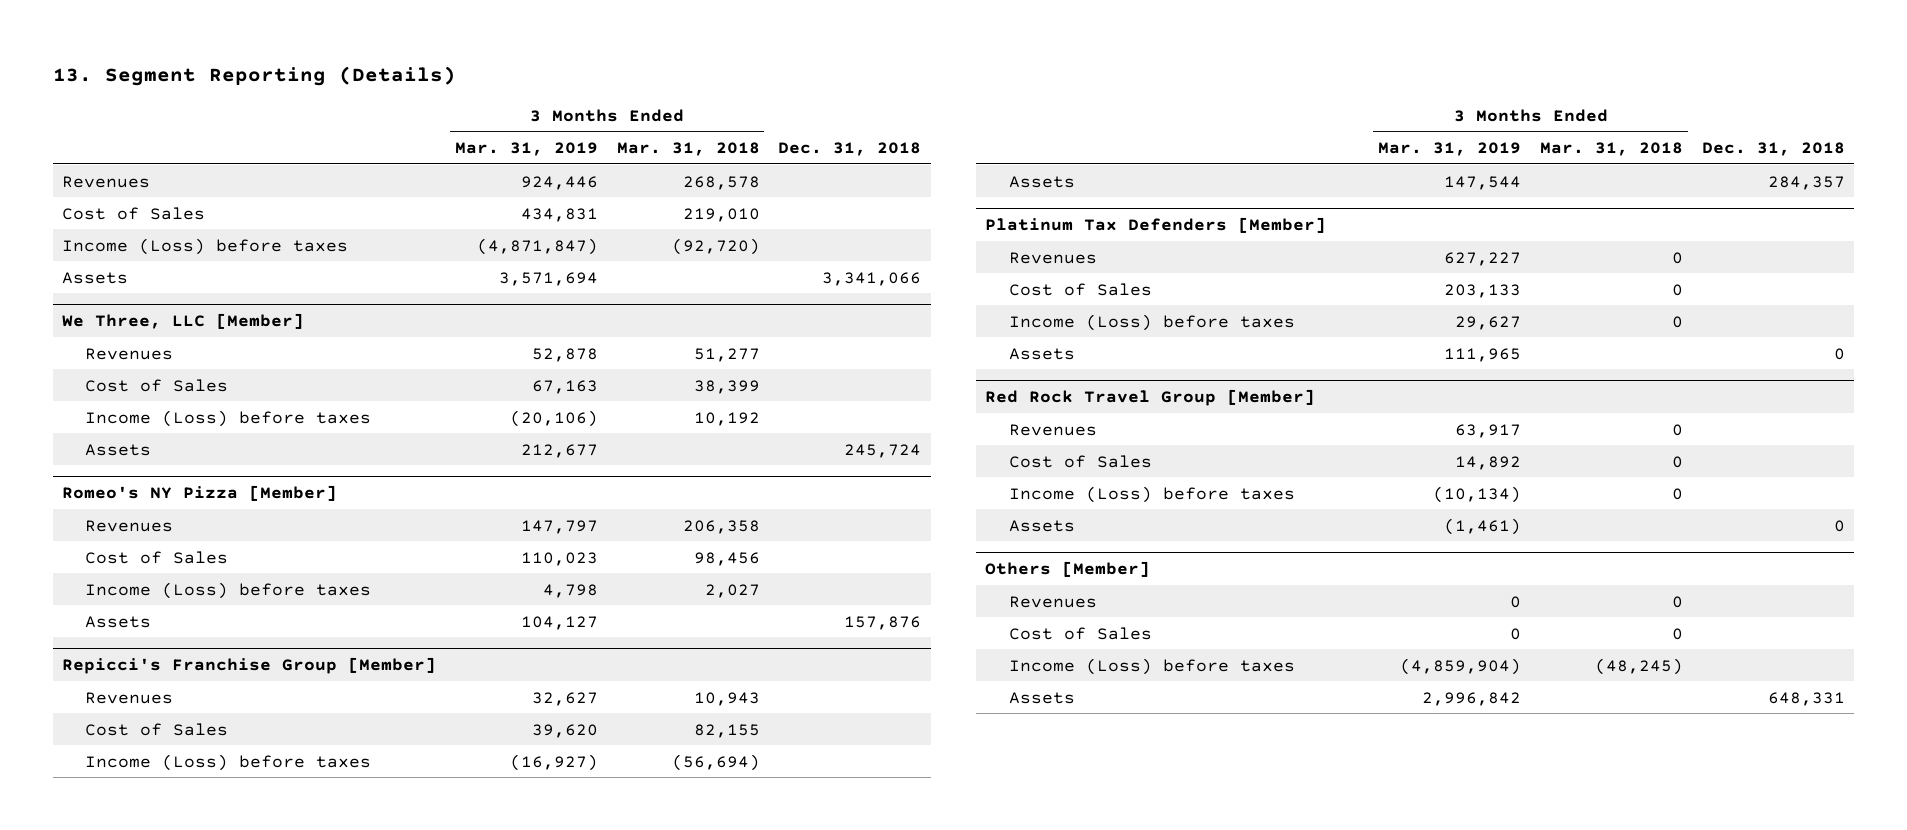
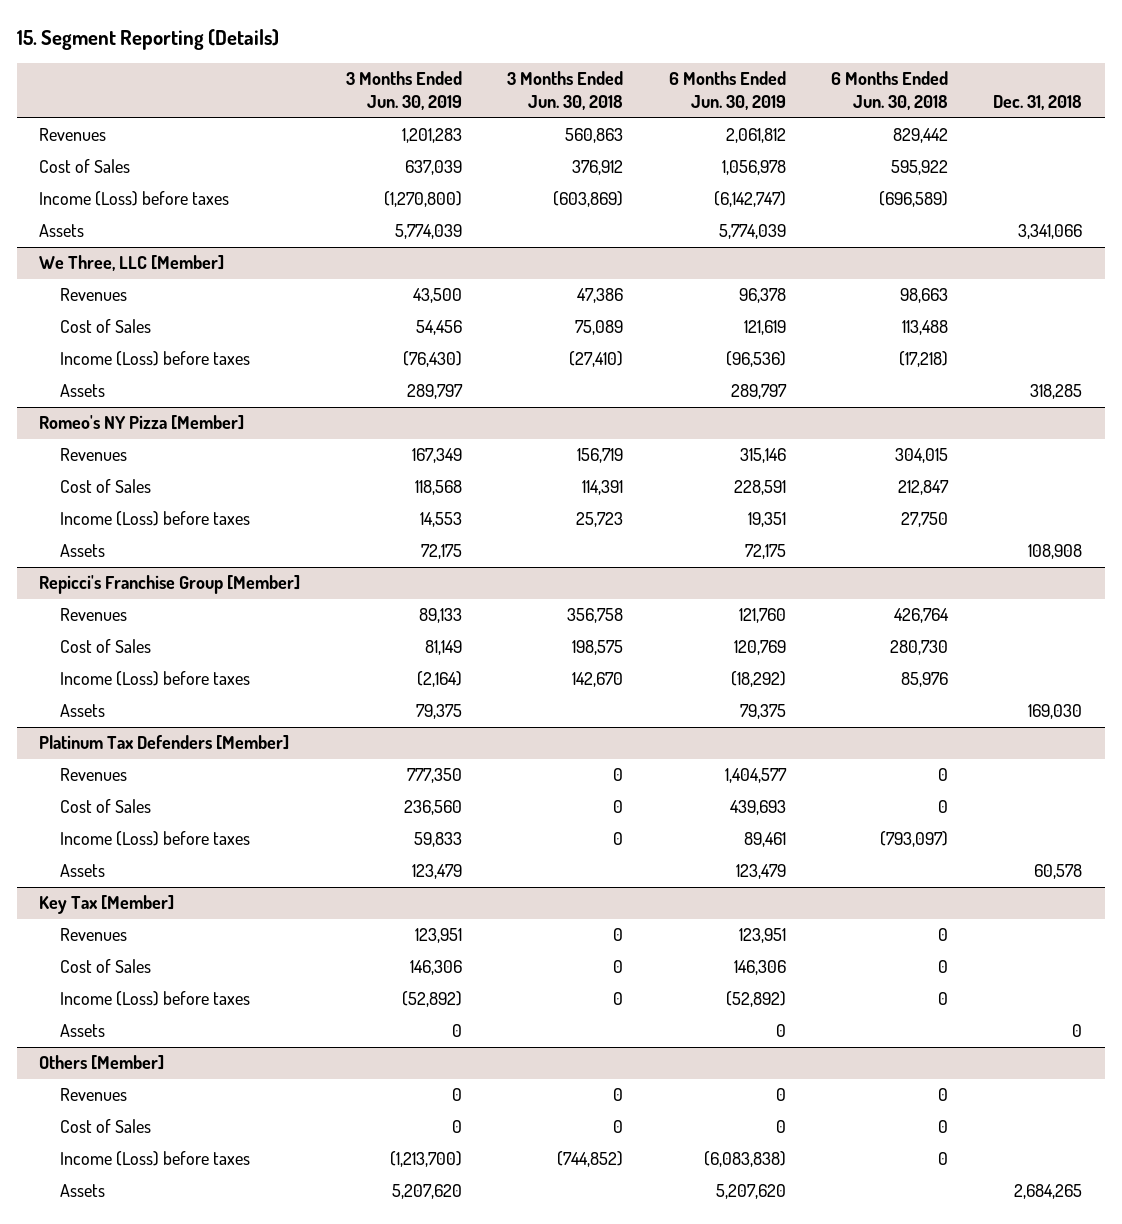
- 13. Segment Reporting (Details)
+ 15. Segment Reporting (Details)
- | 3 Months Ended Mar. 31, 2019 | 3 Months Ended Mar. 31, 2018 | Dec. 31, 2018
+ | 3 Months Ended Jun. 30, 2019 | 3 Months Ended Jun. 30, 2018 | 6 Months Ended Jun. 30, 2019 | 6 Months Ended Jun. 30, 2018 | Dec. 31, 2018
@ We Three, LLC [Member]
- Assets | 212,677 | | 245,724
+ Assets | 289,797 | | 289,797 | | 318,285
@ Romeo's NY Pizza [Member]
- Assets | 104,127 | | 157,876
+ Assets | 72,175 | | 72,175 | | 108,908
@ Repicci's Franchise Group [Member]
- Assets | 147,544 | | 284,357
+ Assets | 79,375 | | 79,375 | | 169,030
@ Platinum Tax Defenders [Member]
- Assets | 111,965 | | 0
- Red Rock Travel Group [Member]
- Revenues | 63,917 | 0 |
- Cost of Sales | 14,892 | 0 |
- Income (Loss) before taxes | (10,134) | 0 |
- Assets | (1,461) | | 0
@ Platinum Tax Defenders [Member]
+ Assets | 123,479 | | 123,479 | | 60,578
+ Key Tax [Member]
+ Revenues | 123,951 | 0 | 123,951 | 0 |
+ Cost of Sales | 146,306 | 0 | 146,306 | 0 |
+ Income (Loss) before taxes | (52,892) | 0 | (52,892) | 0 |
+ Assets | 0 | | 0 | | 0
@ Others [Member]
- Assets | 2,996,842 | | 648,331
+ Assets | 5,207,620 | | 5,207,620 | | 2,684,265

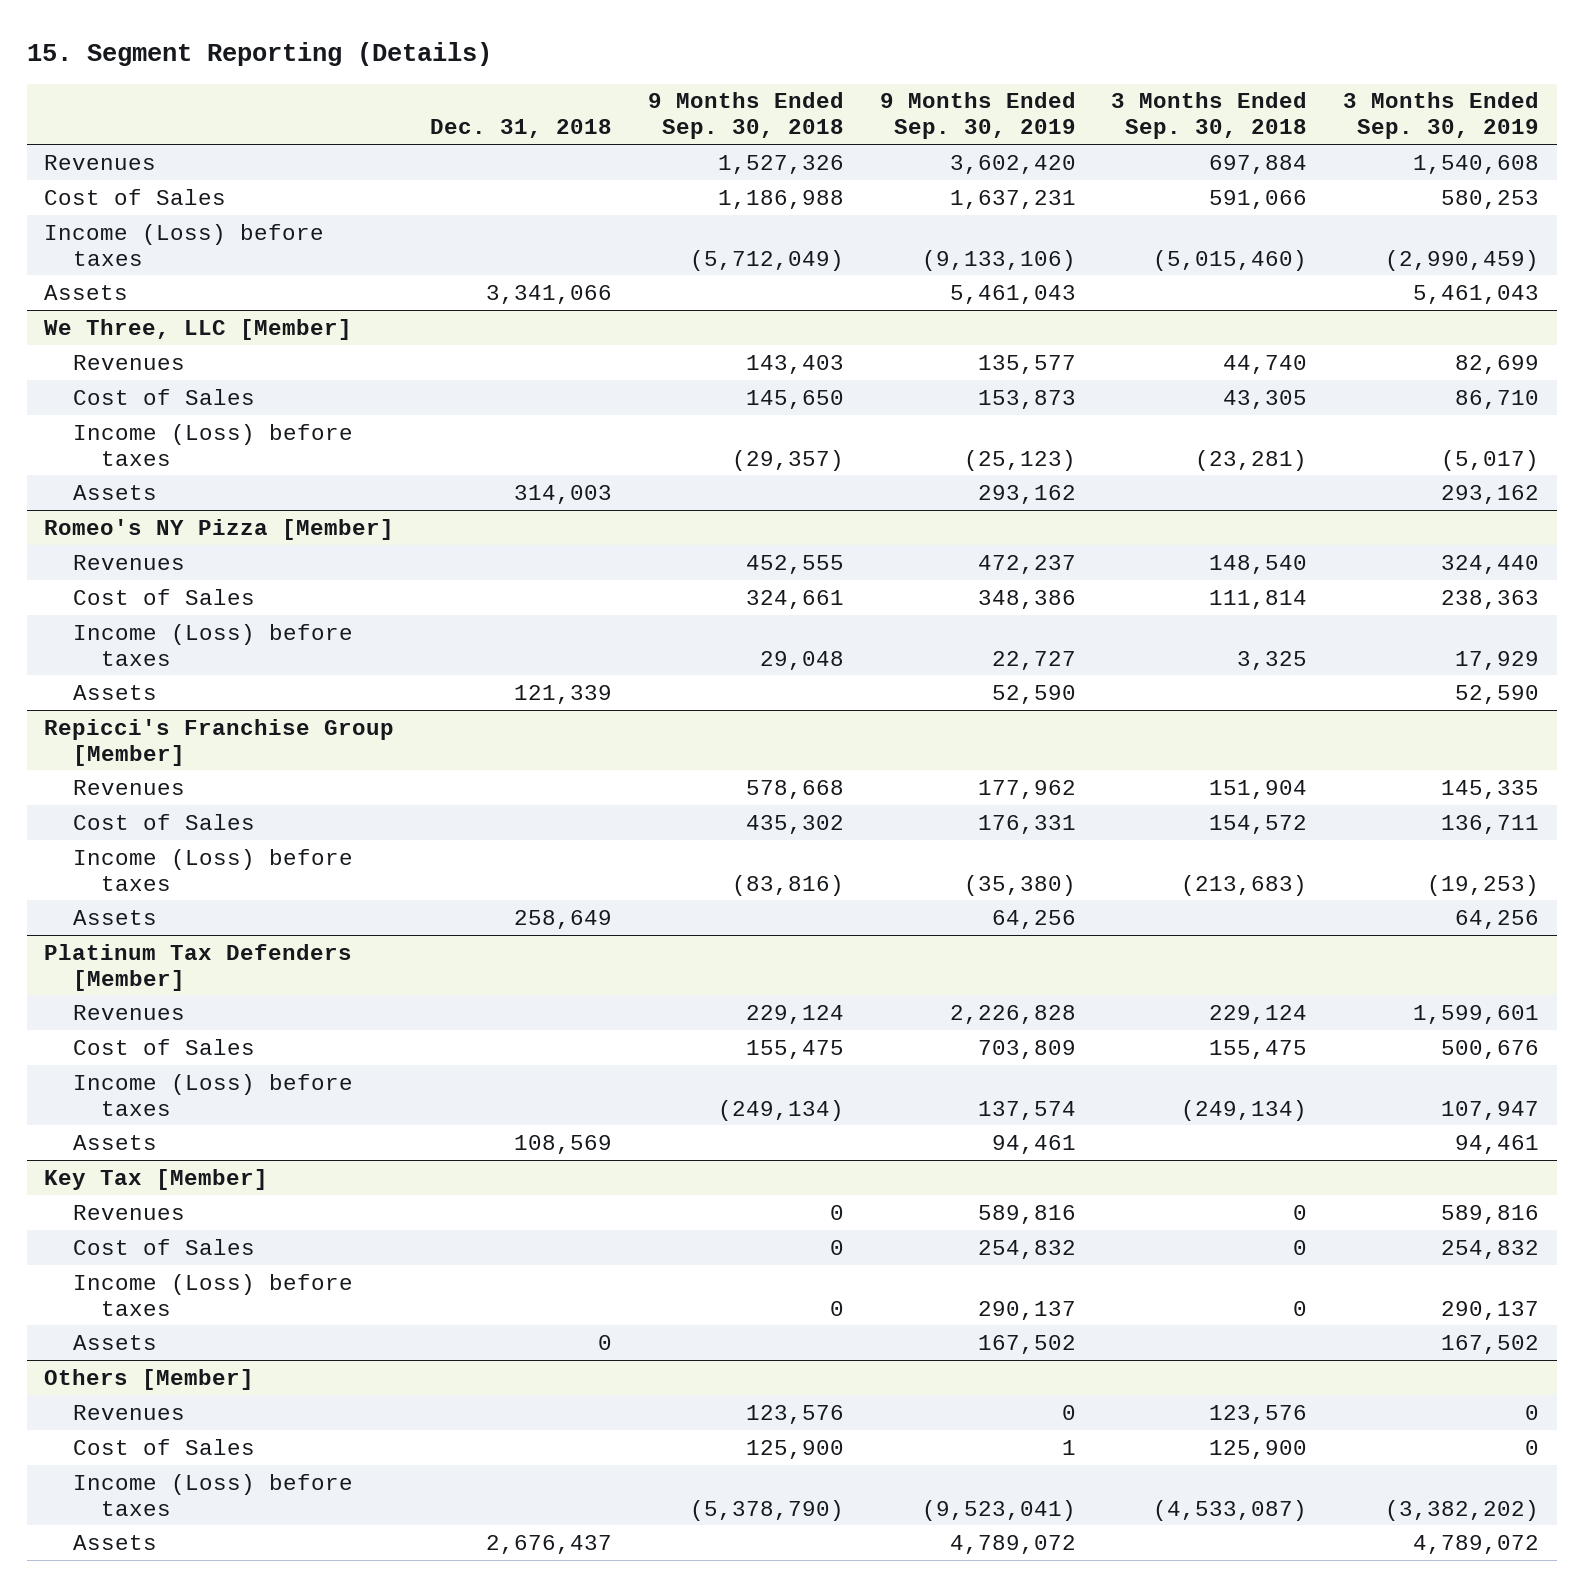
- | 3 Months Ended Jun. 30, 2019 | 3 Months Ended Jun. 30, 2018 | 6 Months Ended Jun. 30, 2019 | 6 Months Ended Jun. 30, 2018 | Dec. 31, 2018
+ | Dec. 31, 2018 | 9 Months Ended Sep. 30, 2018 | 9 Months Ended Sep. 30, 2019 | 3 Months Ended Sep. 30, 2018 | 3 Months Ended Sep. 30, 2019
@ We Three, LLC [Member]
- Assets | 289,797 | | 289,797 | | 318,285
+ Assets | 314,003 | | 293,162 | | 293,162
@ Romeo's NY Pizza [Member]
- Assets | 72,175 | | 72,175 | | 108,908
+ Assets | 121,339 | | 52,590 | | 52,590
@ Repicci's Franchise Group [Member]
- Assets | 79,375 | | 79,375 | | 169,030
+ Assets | 258,649 | | 64,256 | | 64,256
@ Platinum Tax Defenders [Member]
- Assets | 123,479 | | 123,479 | | 60,578
+ Assets | 108,569 | | 94,461 | | 94,461
@ Others [Member]
- Assets | 5,207,620 | | 5,207,620 | | 2,684,265
+ Assets | 2,676,437 | | 4,789,072 | | 4,789,072

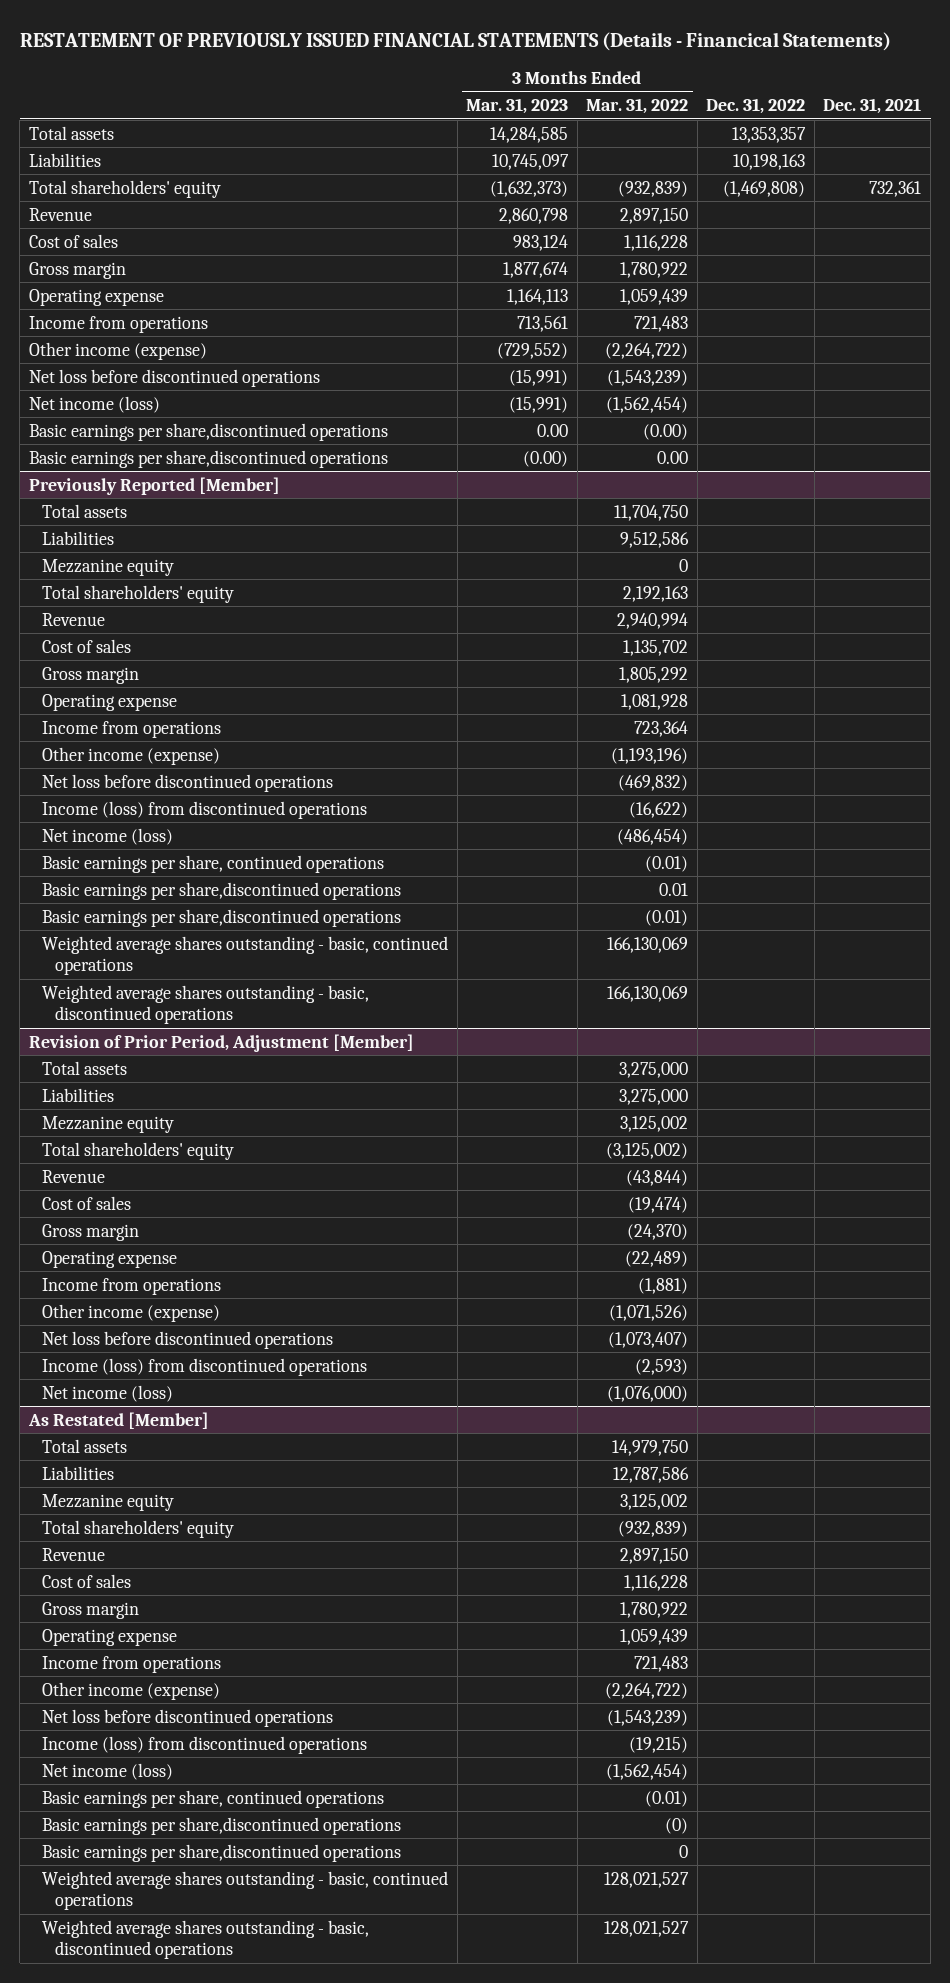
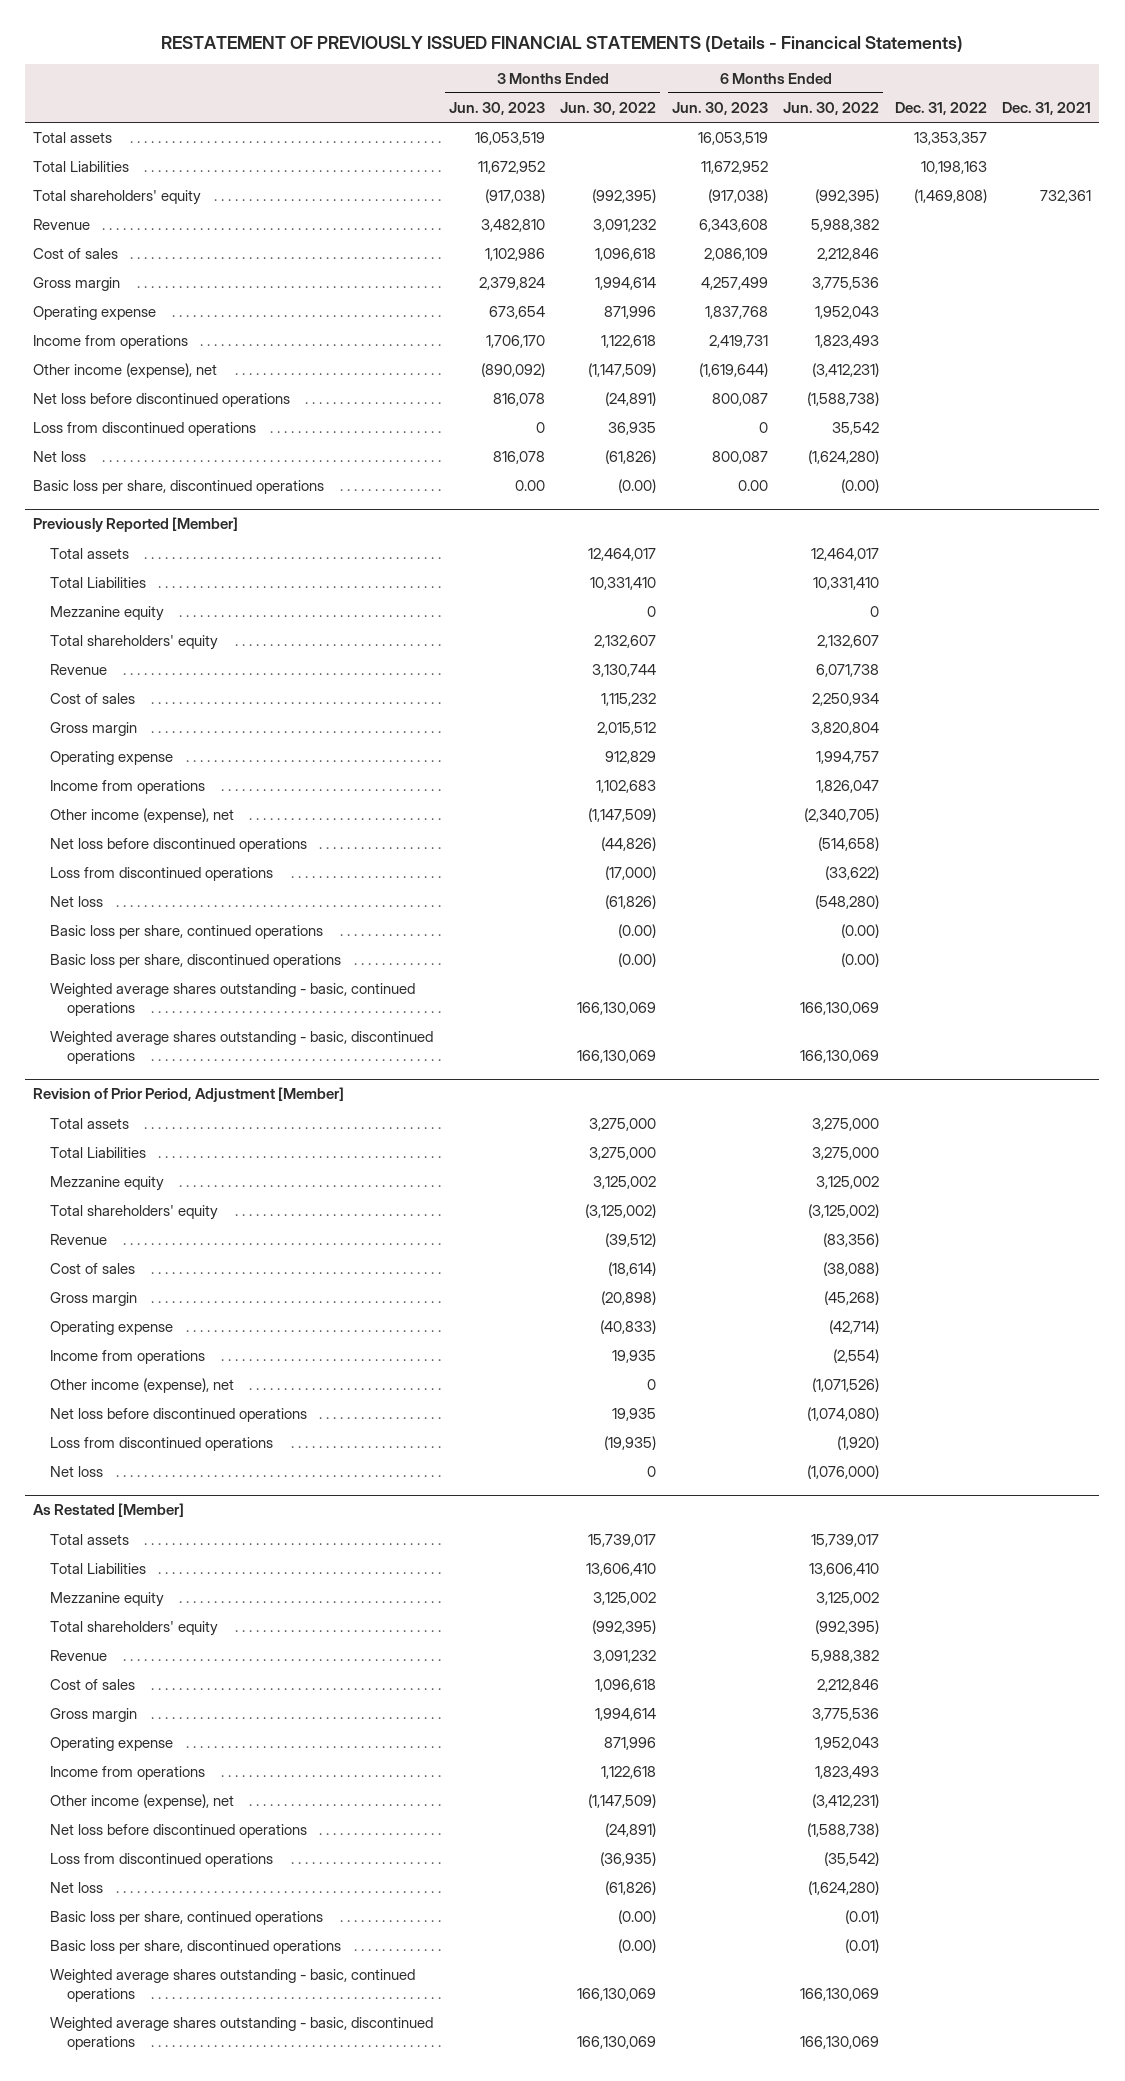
- | 3 Months Ended Mar. 31, 2023 | 3 Months Ended Mar. 31, 2022 | Dec. 31, 2022 | Dec. 31, 2021
+ | 3 Months Ended Jun. 30, 2023 | 3 Months Ended Jun. 30, 2022 | 6 Months Ended Jun. 30, 2023 | 6 Months Ended Jun. 30, 2022 | Dec. 31, 2022 | Dec. 31, 2021
- Liabilities | 10,745,097 | | 10,198,163 |
+ Total Liabilities | 11,672,952 | | 11,672,952 | | 10,198,163 |
- Other income (expense) | (729,552) | (2,264,722) | |
+ Other income (expense), net | (890,092) | (1,147,509) | (1,619,644) | (3,412,231) | |
- Net income (loss) | (15,991) | (1,562,454) | |
- Basic earnings per share,discontinued operations | 0.00 | (0.00) | |
- Basic earnings per share,discontinued operations | (0.00) | 0.00 | |
+ Loss from discontinued operations | 0 | 36,935 | 0 | 35,542 | |
+ Net loss | 816,078 | (61,826) | 800,087 | (1,624,280) | |
+ Basic loss per share, discontinued operations | 0.00 | (0.00) | 0.00 | (0.00) | |
@ Previously Reported [Member]
- Liabilities | | 9,512,586 | |
+ Total Liabilities | | 10,331,410 | | 10,331,410 | |
- Other income (expense) | | (1,193,196) | |
+ Other income (expense), net | | (1,147,509) | | (2,340,705) | |
- Income (loss) from discontinued operations | | (16,622) | |
- Net income (loss) | | (486,454) | |
- Basic earnings per share, continued operations | | (0.01) | |
- Basic earnings per share,discontinued operations | | 0.01 | |
- Basic earnings per share,discontinued operations | | (0.01) | |
+ Loss from discontinued operations | | (17,000) | | (33,622) | |
+ Net loss | | (61,826) | | (548,280) | |
+ Basic loss per share, continued operations | | (0.00) | | (0.00) | |
+ Basic loss per share, discontinued operations | | (0.00) | | (0.00) | |
@ Revision of Prior Period, Adjustment [Member]
- Liabilities | | 3,275,000 | |
+ Total Liabilities | | 3,275,000 | | 3,275,000 | |
- Other income (expense) | | (1,071,526) | |
+ Other income (expense), net | | 0 | | (1,071,526) | |
- Income (loss) from discontinued operations | | (2,593) | |
- Net income (loss) | | (1,076,000) | |
+ Loss from discontinued operations | | (19,935) | | (1,920) | |
+ Net loss | | 0 | | (1,076,000) | |
@ As Restated [Member]
- Liabilities | | 12,787,586 | |
+ Total Liabilities | | 13,606,410 | | 13,606,410 | |
- Other income (expense) | | (2,264,722) | |
+ Other income (expense), net | | (1,147,509) | | (3,412,231) | |
- Income (loss) from discontinued operations | | (19,215) | |
- Net income (loss) | | (1,562,454) | |
- Basic earnings per share, continued operations | | (0.01) | |
- Basic earnings per share,discontinued operations | | (0) | |
- Basic earnings per share,discontinued operations | | 0 | |
+ Loss from discontinued operations | | (36,935) | | (35,542) | |
+ Net loss | | (61,826) | | (1,624,280) | |
+ Basic loss per share, continued operations | | (0.00) | | (0.01) | |
+ Basic loss per share, discontinued operations | | (0.00) | | (0.01) | |

